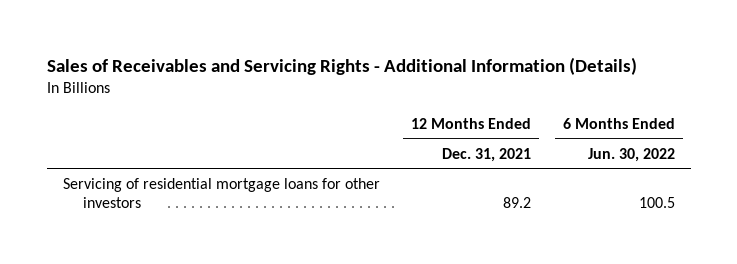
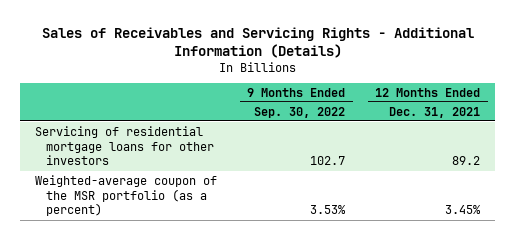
- | 12 Months Ended Dec. 31, 2021 | 6 Months Ended Jun. 30, 2022
+ | 9 Months Ended Sep. 30, 2022 | 12 Months Ended Dec. 31, 2021
+ Weighted-average coupon of the MSR portfolio (as a percent) | 3.53% | 3.45%

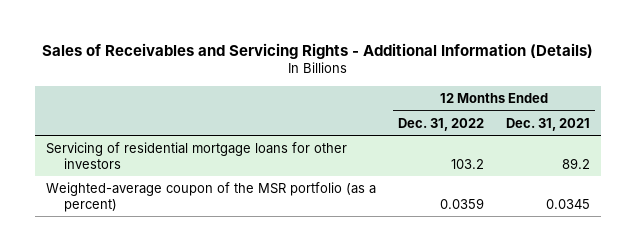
- | 9 Months Ended Sep. 30, 2022 | 12 Months Ended Dec. 31, 2021
+ | 12 Months Ended Dec. 31, 2022 | 12 Months Ended Dec. 31, 2021
- Weighted-average coupon of the MSR portfolio (as a percent) | 3.53% | 3.45%
+ Weighted-average coupon of the MSR portfolio (as a percent) | 0.0359 | 0.0345

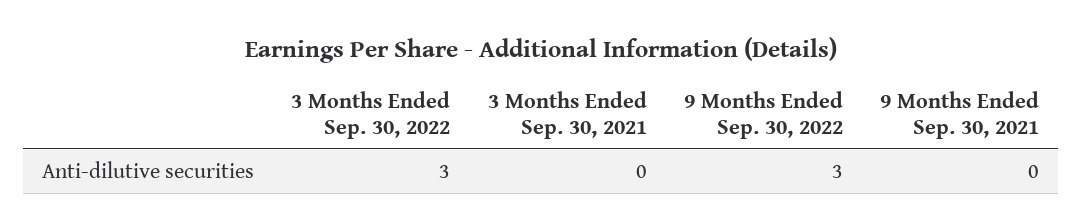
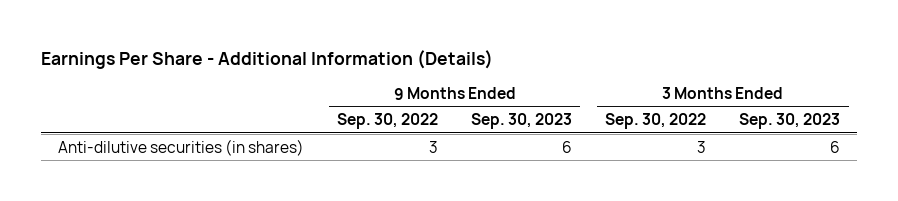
- | 3 Months Ended Sep. 30, 2022 | 3 Months Ended Sep. 30, 2021 | 9 Months Ended Sep. 30, 2022 | 9 Months Ended Sep. 30, 2021
+ | 9 Months Ended Sep. 30, 2022 | 9 Months Ended Sep. 30, 2023 | 3 Months Ended Sep. 30, 2022 | 3 Months Ended Sep. 30, 2023
- Anti-dilutive securities | 3 | 0 | 3 | 0
+ Anti-dilutive securities (in shares) | 3 | 6 | 3 | 6

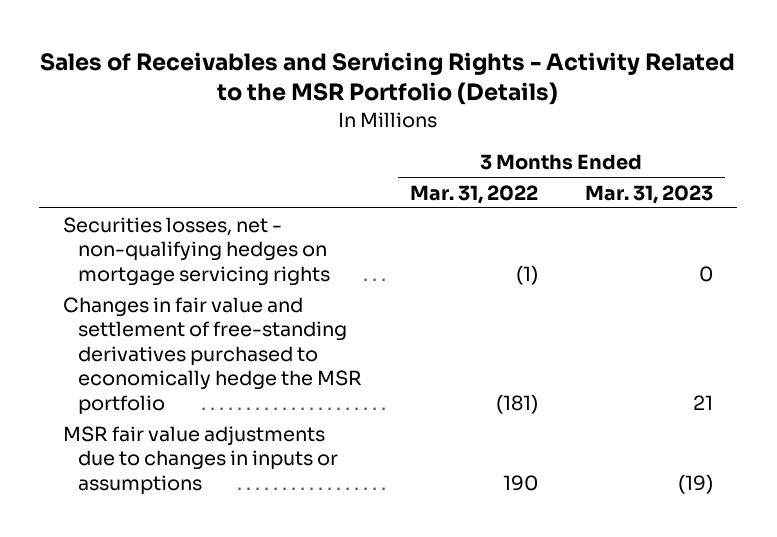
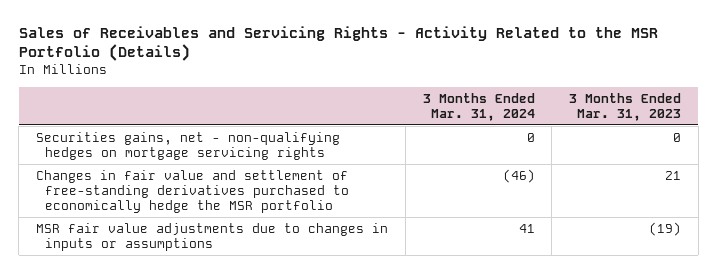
- | 3 Months Ended Mar. 31, 2022 | 3 Months Ended Mar. 31, 2023
+ | 3 Months Ended Mar. 31, 2024 | 3 Months Ended Mar. 31, 2023
- Securities losses, net - non-qualifying hedges on mortgage servicing rights | (1) | 0
+ Securities gains, net - non-qualifying hedges on mortgage servicing rights | 0 | 0

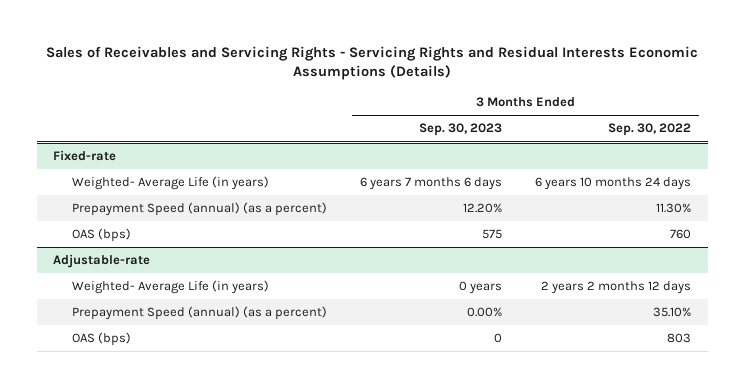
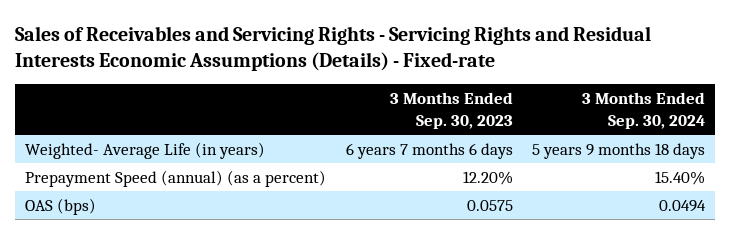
- Sales of Receivables and Servicing Rights - Servicing Rights and Residual Interests Economic Assumptions (Details)
+ Sales of Receivables and Servicing Rights - Servicing Rights and Residual Interests Economic Assumptions (Details) - Fixed-rate
- | 3 Months Ended Sep. 30, 2023 | 3 Months Ended Sep. 30, 2022
+ | 3 Months Ended Sep. 30, 2023 | 3 Months Ended Sep. 30, 2024
- Fixed-rate
- OAS (bps) | 575 | 760
- Adjustable-rate
- Weighted- Average Life (in years) | 0 years | 2 years 2 months 12 days
- Prepayment Speed (annual) (as a percent) | 0.00% | 35.10%
- OAS (bps) | 0 | 803
+ OAS (bps) | 0.0575 | 0.0494

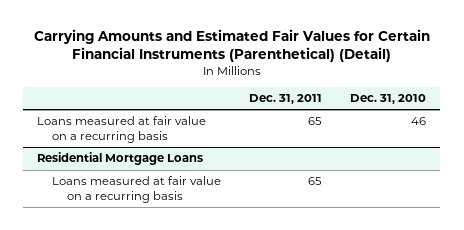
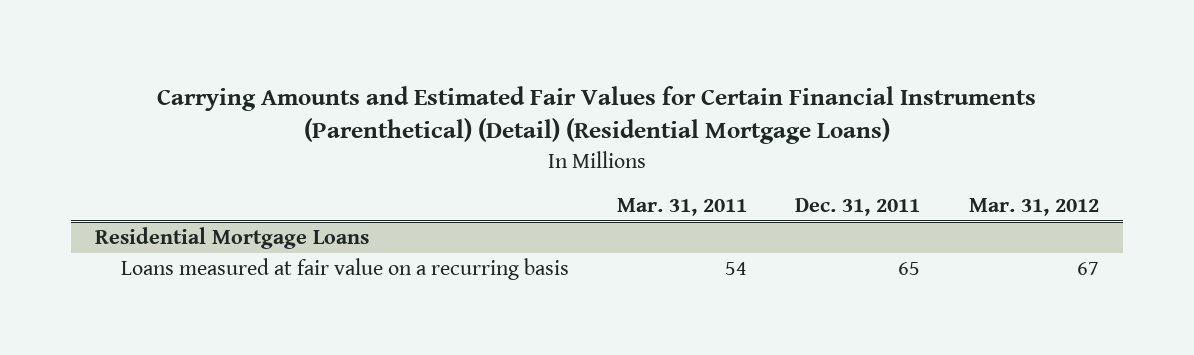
- Carrying Amounts and Estimated Fair Values for Certain Financial Instruments (Parenthetical) (Detail)
+ Carrying Amounts and Estimated Fair Values for Certain Financial Instruments (Parenthetical) (Detail) (Residential Mortgage Loans)
- | Dec. 31, 2011 | Dec. 31, 2010
+ | Mar. 31, 2011 | Dec. 31, 2011 | Mar. 31, 2012
- Loans measured at fair value on a recurring basis | 65 | 46

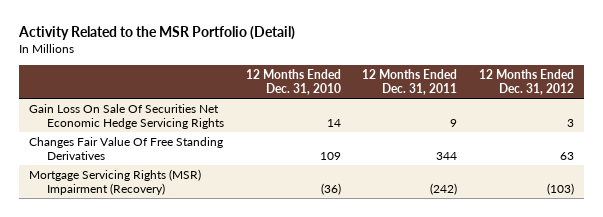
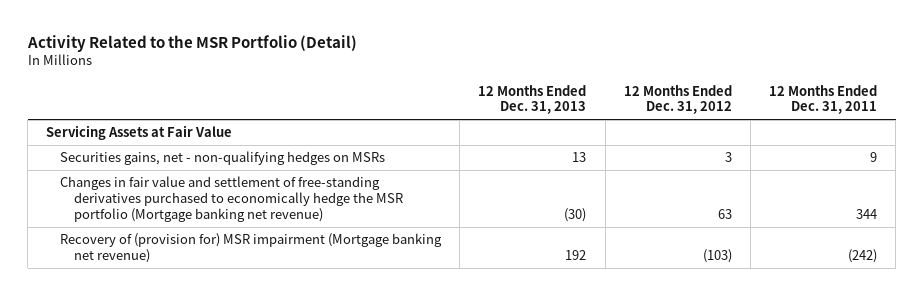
- | 12 Months Ended Dec. 31, 2010 | 12 Months Ended Dec. 31, 2011 | 12 Months Ended Dec. 31, 2012
+ | 12 Months Ended Dec. 31, 2013 | 12 Months Ended Dec. 31, 2012 | 12 Months Ended Dec. 31, 2011
- Gain Loss On Sale Of Securities Net Economic Hedge Servicing Rights | 14 | 9 | 3
- Changes Fair Value Of Free Standing Derivatives | 109 | 344 | 63
- Mortgage Servicing Rights (MSR) Impairment (Recovery) | (36) | (242) | (103)
+ Servicing Assets at Fair Value
+ Securities gains, net - non-qualifying hedges on MSRs | 13 | 3 | 9
+ Changes in fair value and settlement of free-standing derivatives purchased to economically hedge the MSR portfolio (Mortgage banking net revenue) | (30) | 63 | 344
+ Recovery of (provision for) MSR impairment (Mortgage banking net revenue) | 192 | (103) | (242)

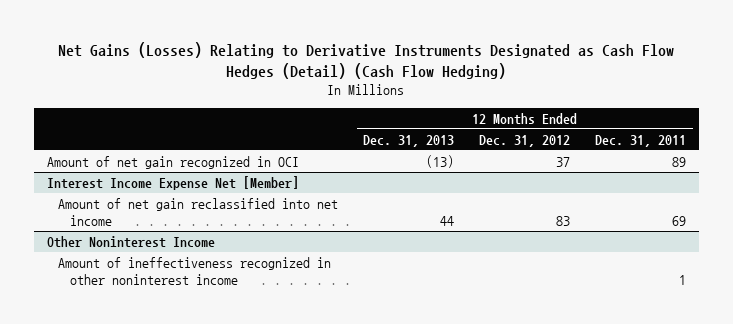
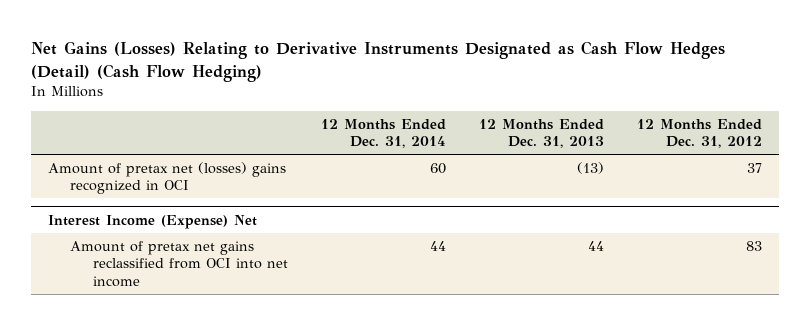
- | 12 Months Ended Dec. 31, 2013 | 12 Months Ended Dec. 31, 2012 | 12 Months Ended Dec. 31, 2011
+ | 12 Months Ended Dec. 31, 2014 | 12 Months Ended Dec. 31, 2013 | 12 Months Ended Dec. 31, 2012
- Amount of net gain recognized in OCI | (13) | 37 | 89
- Interest Income Expense Net [Member]
- Amount of net gain reclassified into net income | 44 | 83 | 69
- Other Noninterest Income
- Amount of ineffectiveness recognized in other noninterest income | | | 1
+ Amount of pretax net (losses) gains recognized in OCI | 60 | (13) | 37
+ Interest Income (Expense) Net
+ Amount of pretax net gains reclassified from OCI into net income | 44 | 44 | 83

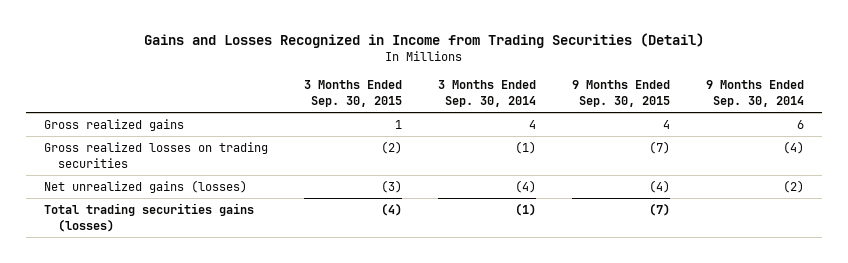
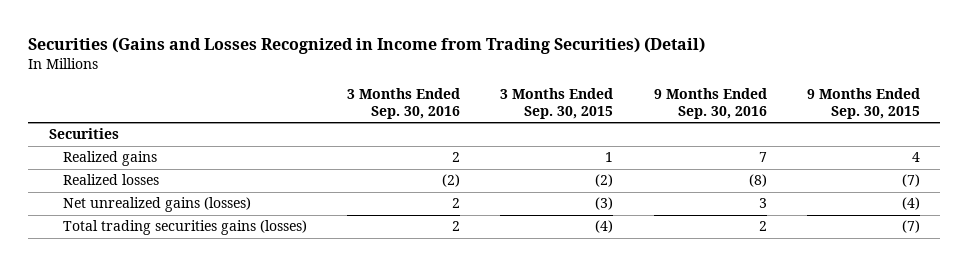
- Gains and Losses Recognized in Income from Trading Securities (Detail)
+ Securities (Gains and Losses Recognized in Income from Trading Securities) (Detail)
- | 3 Months Ended Sep. 30, 2015 | 3 Months Ended Sep. 30, 2014 | 9 Months Ended Sep. 30, 2015 | 9 Months Ended Sep. 30, 2014
+ | 3 Months Ended Sep. 30, 2016 | 3 Months Ended Sep. 30, 2015 | 9 Months Ended Sep. 30, 2016 | 9 Months Ended Sep. 30, 2015
- Gross realized gains | 1 | 4 | 4 | 6
- Gross realized losses on trading securities | (2) | (1) | (7) | (4)
+ Securities
+ Realized gains | 2 | 1 | 7 | 4
+ Realized losses | (2) | (2) | (8) | (7)

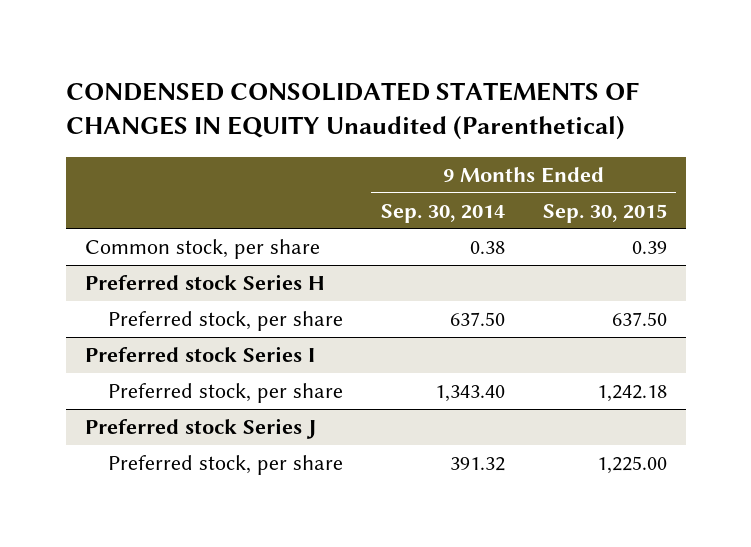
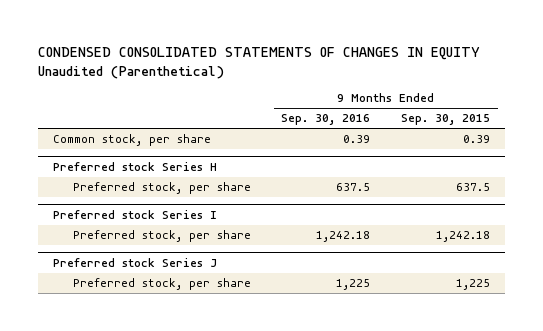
- | 9 Months Ended Sep. 30, 2014 | 9 Months Ended Sep. 30, 2015
+ | 9 Months Ended Sep. 30, 2016 | 9 Months Ended Sep. 30, 2015
@ Preferred stock Series H
- Preferred stock, per share | 637.50 | 637.50
+ Preferred stock, per share | 637.5 | 637.5
@ Preferred stock Series J
- Preferred stock, per share | 391.32 | 1,225.00
+ Preferred stock, per share | 1,225 | 1,225

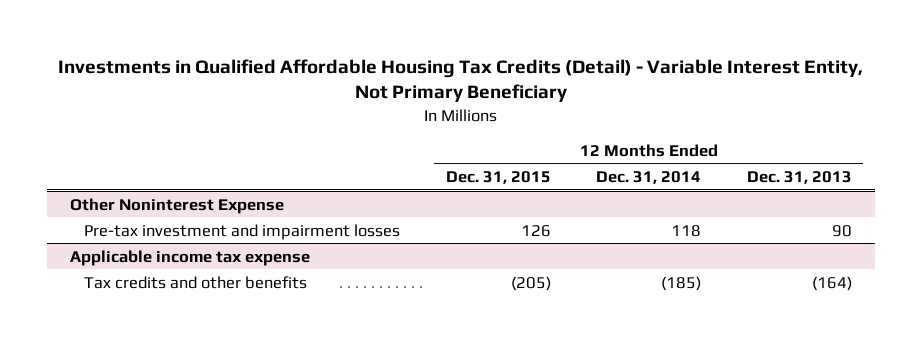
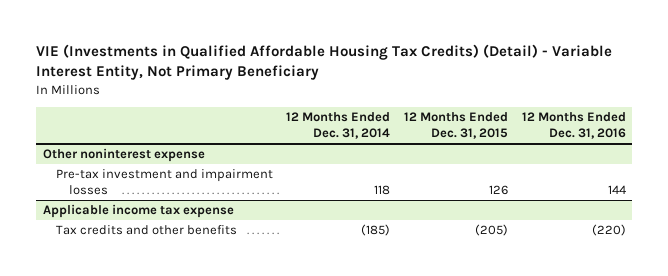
- Investments in Qualified Affordable Housing Tax Credits (Detail) - Variable Interest Entity, Not Primary Beneficiary
+ VIE (Investments in Qualified Affordable Housing Tax Credits) (Detail) - Variable Interest Entity, Not Primary Beneficiary
- | 12 Months Ended Dec. 31, 2015 | 12 Months Ended Dec. 31, 2014 | 12 Months Ended Dec. 31, 2013
+ | 12 Months Ended Dec. 31, 2014 | 12 Months Ended Dec. 31, 2015 | 12 Months Ended Dec. 31, 2016
- Other Noninterest Expense
+ Other noninterest expense

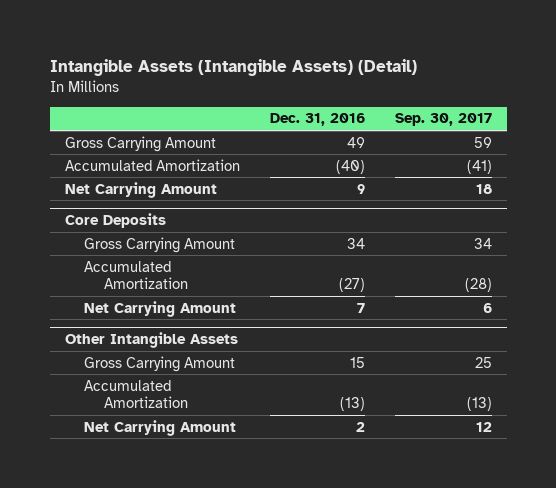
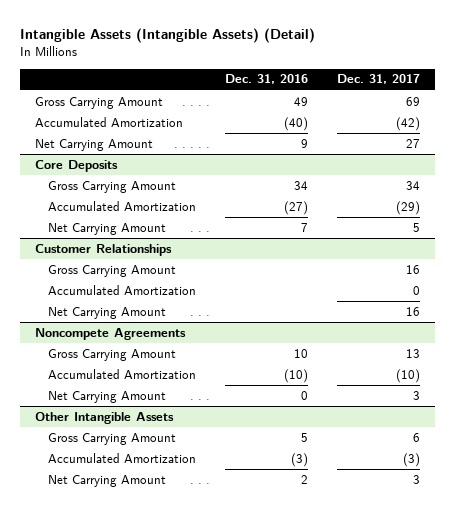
- | Dec. 31, 2016 | Sep. 30, 2017
+ | Dec. 31, 2016 | Dec. 31, 2017
+ Customer Relationships
+ Gross Carrying Amount | | 16
+ Accumulated Amortization | | 0
+ Net Carrying Amount | | 16
+ Noncompete Agreements
+ Gross Carrying Amount | 10 | 13
+ Accumulated Amortization | (10) | (10)
+ Net Carrying Amount | 0 | 3
@ Other Intangible Assets
- Gross Carrying Amount | 15 | 25
- Accumulated Amortization | (13) | (13)
+ Gross Carrying Amount | 5 | 6
+ Accumulated Amortization | (3) | (3)

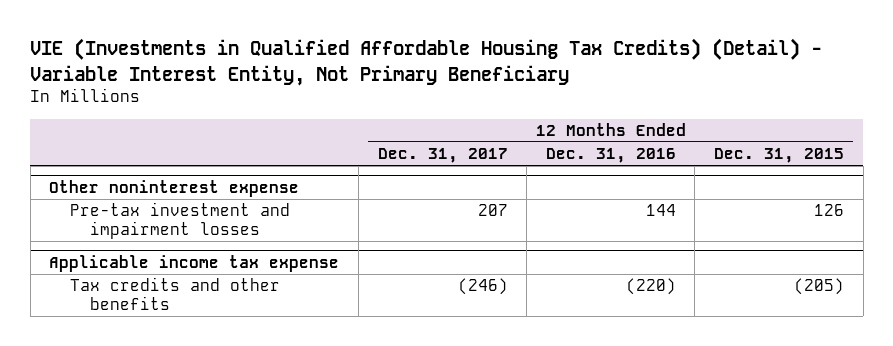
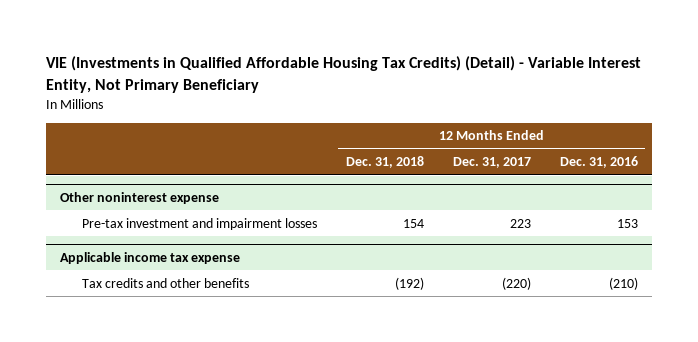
- | 12 Months Ended Dec. 31, 2017 | 12 Months Ended Dec. 31, 2016 | 12 Months Ended Dec. 31, 2015
+ | 12 Months Ended Dec. 31, 2018 | 12 Months Ended Dec. 31, 2017 | 12 Months Ended Dec. 31, 2016
@ Other noninterest expense
- Pre-tax investment and impairment losses | 207 | 144 | 126
+ Pre-tax investment and impairment losses | 154 | 223 | 153
@ Applicable income tax expense
- Tax credits and other benefits | (246) | (220) | (205)
+ Tax credits and other benefits | (192) | (220) | (210)

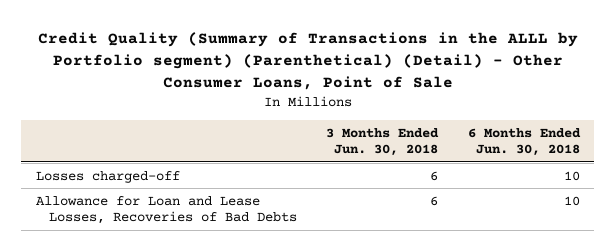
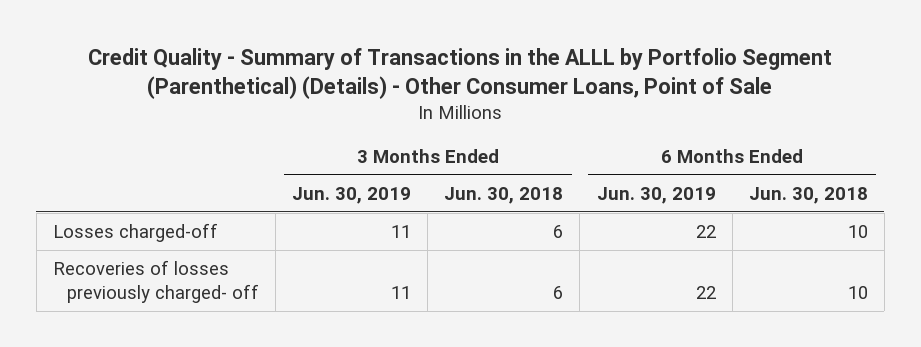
- Credit Quality (Summary of Transactions in the ALLL by Portfolio segment) (Parenthetical) (Detail) - Other Consumer Loans, Point of Sale
+ Credit Quality - Summary of Transactions in the ALLL by Portfolio Segment (Parenthetical) (Details) - Other Consumer Loans, Point of Sale
- | 3 Months Ended Jun. 30, 2018 | 6 Months Ended Jun. 30, 2018
+ | 3 Months Ended Jun. 30, 2019 | 3 Months Ended Jun. 30, 2018 | 6 Months Ended Jun. 30, 2019 | 6 Months Ended Jun. 30, 2018
- Allowance for Loan and Lease Losses, Recoveries of Bad Debts | 6 | 10
+ Recoveries of losses previously charged- off | 11 | 6 | 22 | 10

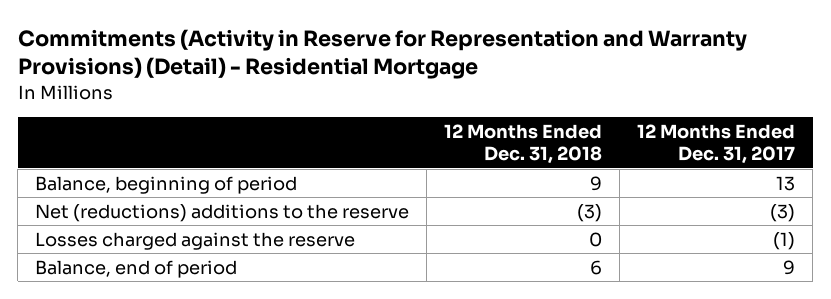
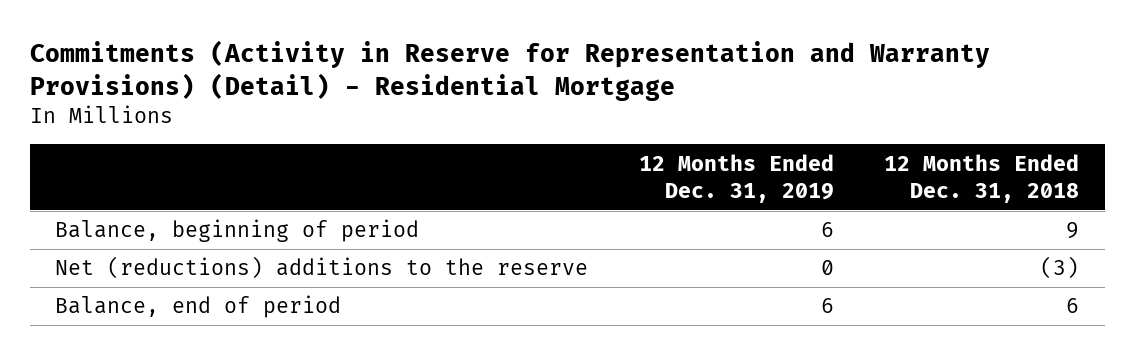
- | 12 Months Ended Dec. 31, 2018 | 12 Months Ended Dec. 31, 2017
+ | 12 Months Ended Dec. 31, 2019 | 12 Months Ended Dec. 31, 2018
- Losses charged against the reserve | 0 | (1)

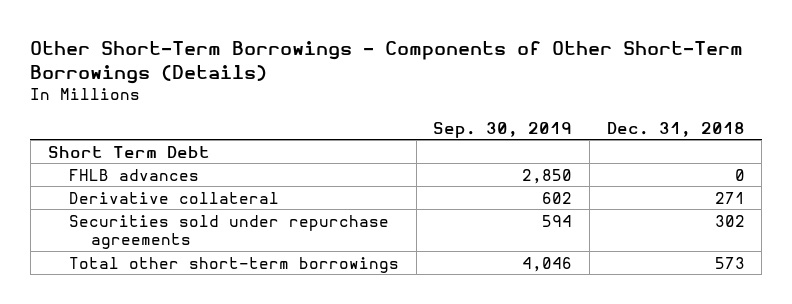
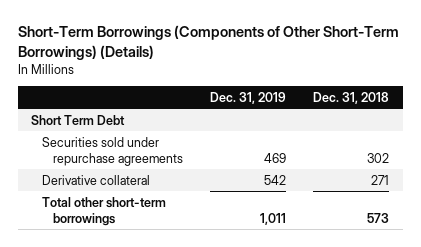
- Other Short-Term Borrowings - Components of Other Short-Term Borrowings (Details)
+ Short-Term Borrowings (Components of Other Short-Term Borrowings) (Details)
- | Sep. 30, 2019 | Dec. 31, 2018
+ | Dec. 31, 2019 | Dec. 31, 2018
- FHLB advances | 2,850 | 0
moved down: Derivative collateral | 542 | 271

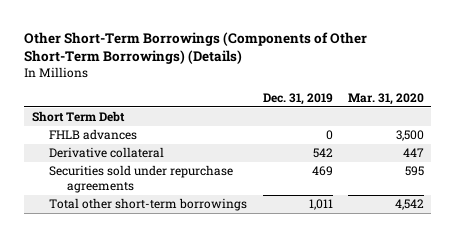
- Short-Term Borrowings (Components of Other Short-Term Borrowings) (Details)
+ Other Short-Term Borrowings (Components of Other Short-Term Borrowings) (Details)
- | Dec. 31, 2019 | Dec. 31, 2018
+ | Dec. 31, 2019 | Mar. 31, 2020
+ FHLB advances | 0 | 3,500
moved down: Securities sold under repurchase agreements | 469 | 595

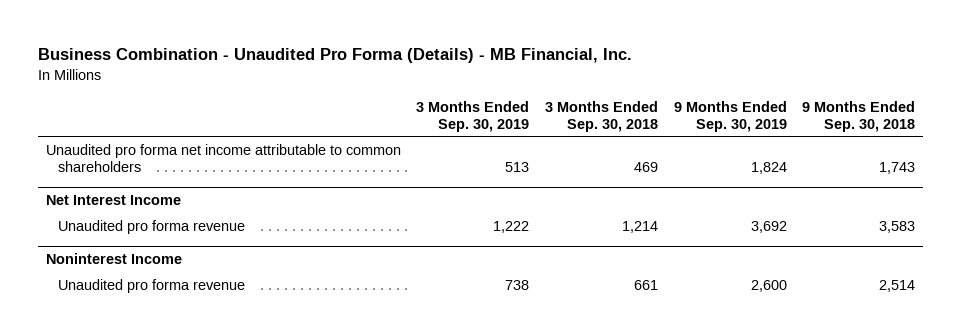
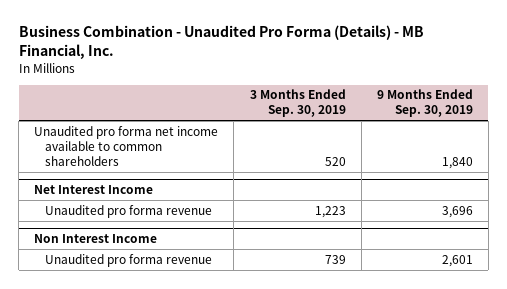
- | 3 Months Ended Sep. 30, 2019 | 3 Months Ended Sep. 30, 2018 | 9 Months Ended Sep. 30, 2019 | 9 Months Ended Sep. 30, 2018
+ | 3 Months Ended Sep. 30, 2019 | 9 Months Ended Sep. 30, 2019
- Unaudited pro forma net income attributable to common shareholders | 513 | 469 | 1,824 | 1,743
+ Unaudited pro forma net income available to common shareholders | 520 | 1,840
@ Net Interest Income
- Unaudited pro forma revenue | 1,222 | 1,214 | 3,692 | 3,583
- Noninterest Income
- Unaudited pro forma revenue | 738 | 661 | 2,600 | 2,514
@ Net Interest Income
+ Unaudited pro forma revenue | 1,223 | 3,696
+ Non Interest Income
+ Unaudited pro forma revenue | 739 | 2,601

